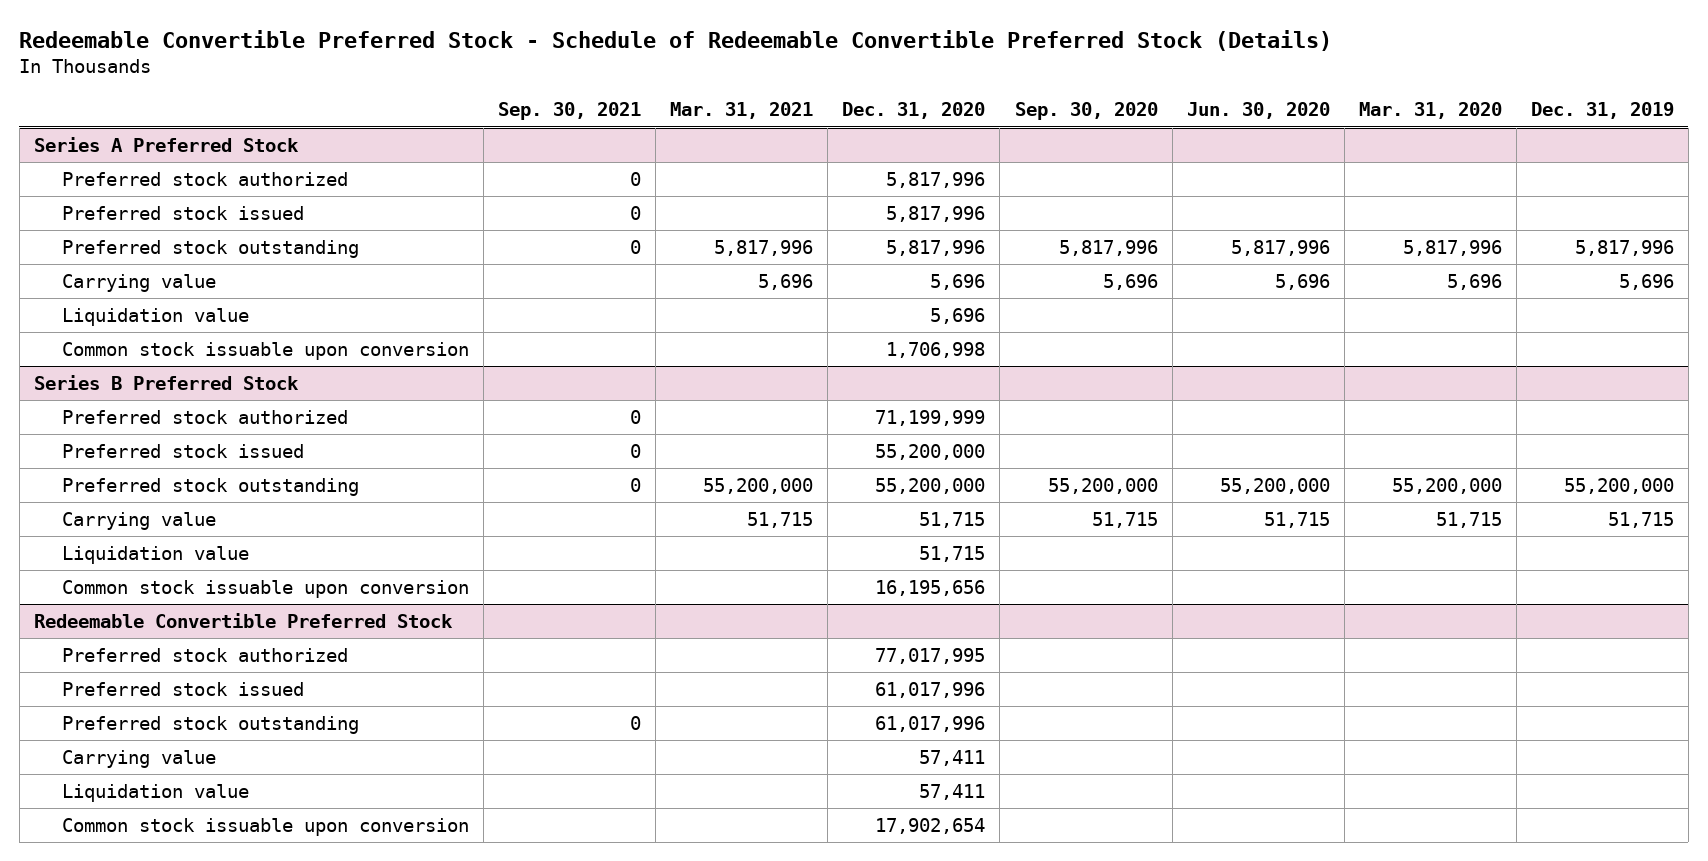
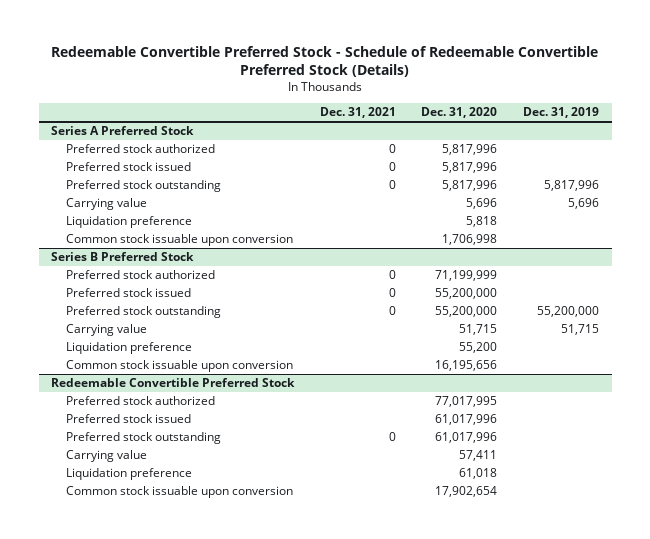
- | Sep. 30, 2021 | Mar. 31, 2021 | Dec. 31, 2020 | Sep. 30, 2020 | Jun. 30, 2020 | Mar. 31, 2020 | Dec. 31, 2019
+ | Dec. 31, 2021 | Dec. 31, 2020 | Dec. 31, 2019
@ Series A Preferred Stock
- Liquidation value | | | 5,696 | | | |
+ Liquidation preference | | 5,818 |
@ Series B Preferred Stock
- Liquidation value | | | 51,715 | | | |
+ Liquidation preference | | 55,200 |
@ Redeemable Convertible Preferred Stock
- Liquidation value | | | 57,411 | | | |
+ Liquidation preference | | 61,018 |

